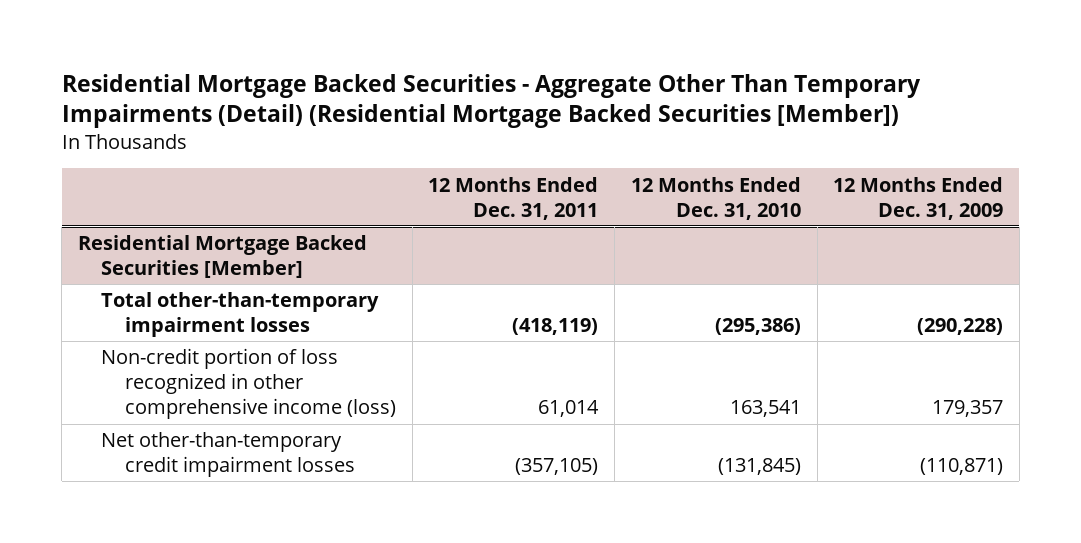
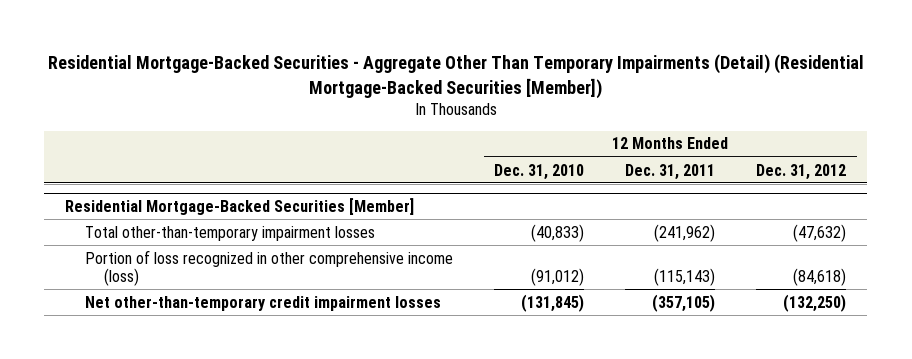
- Residential Mortgage Backed Securities - Aggregate Other Than Temporary Impairments (Detail) (Residential Mortgage Backed Securities [Member])
+ Residential Mortgage-Backed Securities - Aggregate Other Than Temporary Impairments (Detail) (Residential Mortgage-Backed Securities [Member])
- | 12 Months Ended Dec. 31, 2011 | 12 Months Ended Dec. 31, 2010 | 12 Months Ended Dec. 31, 2009
+ | 12 Months Ended Dec. 31, 2010 | 12 Months Ended Dec. 31, 2011 | 12 Months Ended Dec. 31, 2012
- Residential Mortgage Backed Securities [Member]
- Total other-than-temporary impairment losses | (418,119) | (295,386) | (290,228)
- Non-credit portion of loss recognized in other comprehensive income (loss) | 61,014 | 163,541 | 179,357
+ Residential Mortgage-Backed Securities [Member]
+ Total other-than-temporary impairment losses | (40,833) | (241,962) | (47,632)
+ Portion of loss recognized in other comprehensive income (loss) | (91,012) | (115,143) | (84,618)

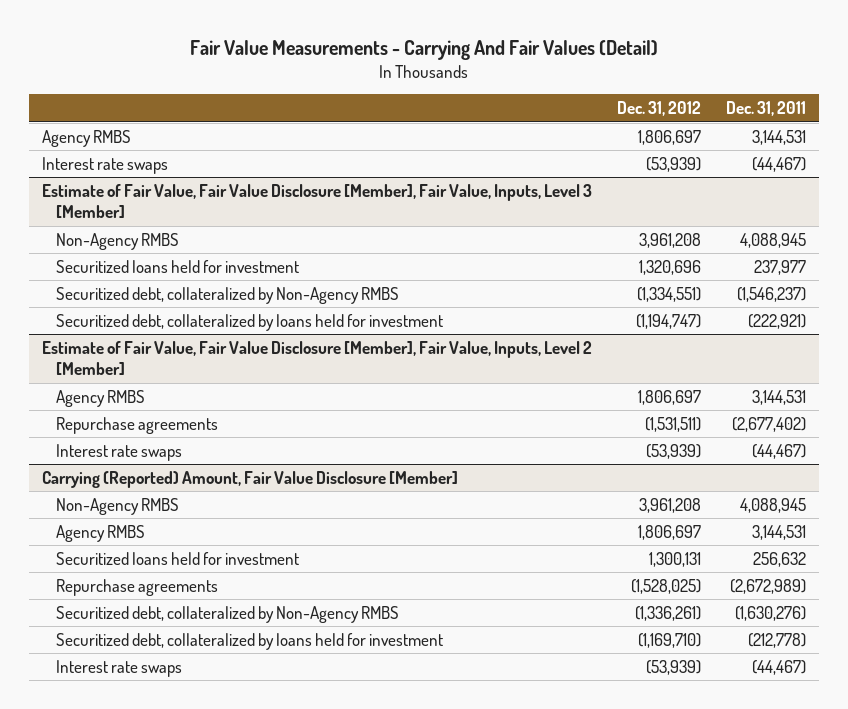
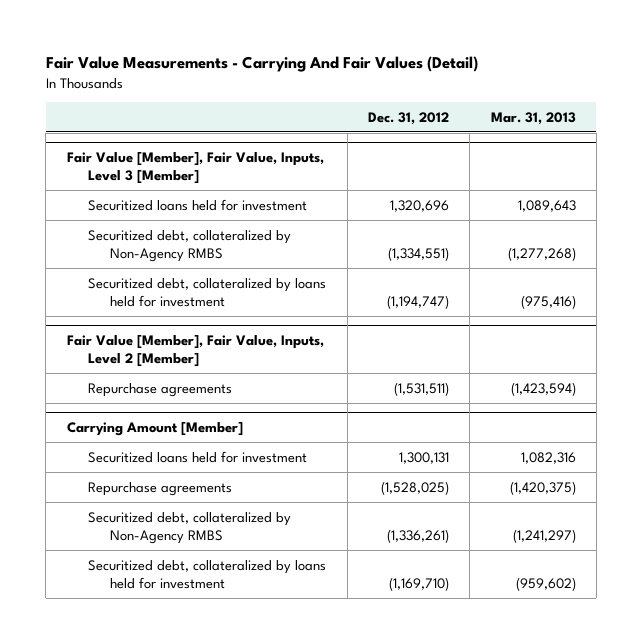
- | Dec. 31, 2012 | Dec. 31, 2011
+ | Dec. 31, 2012 | Mar. 31, 2013
- Agency RMBS | 1,806,697 | 3,144,531
- Interest rate swaps | (53,939) | (44,467)
- Estimate of Fair Value, Fair Value Disclosure [Member], Fair Value, Inputs, Level 3 [Member]
- Non-Agency RMBS | 3,961,208 | 4,088,945
+ Fair Value [Member], Fair Value, Inputs, Level 3 [Member]
- Estimate of Fair Value, Fair Value Disclosure [Member], Fair Value, Inputs, Level 2 [Member]
- Agency RMBS | 1,806,697 | 3,144,531
+ Fair Value [Member], Fair Value, Inputs, Level 2 [Member]
- Interest rate swaps | (53,939) | (44,467)
- Carrying (Reported) Amount, Fair Value Disclosure [Member]
- Non-Agency RMBS | 3,961,208 | 4,088,945
- Agency RMBS | 1,806,697 | 3,144,531
+ Carrying Amount [Member]
- Interest rate swaps | (53,939) | (44,467)

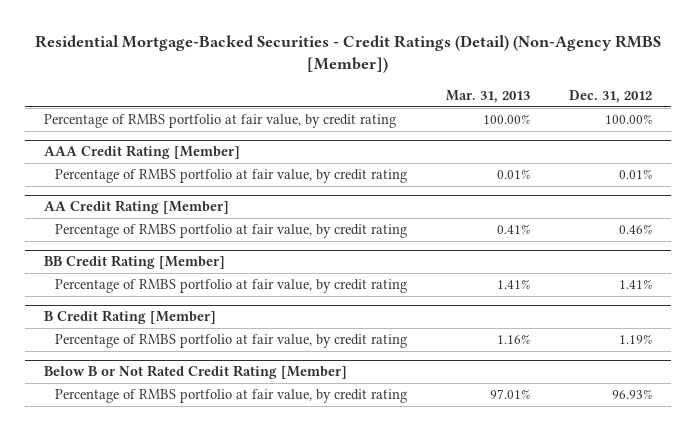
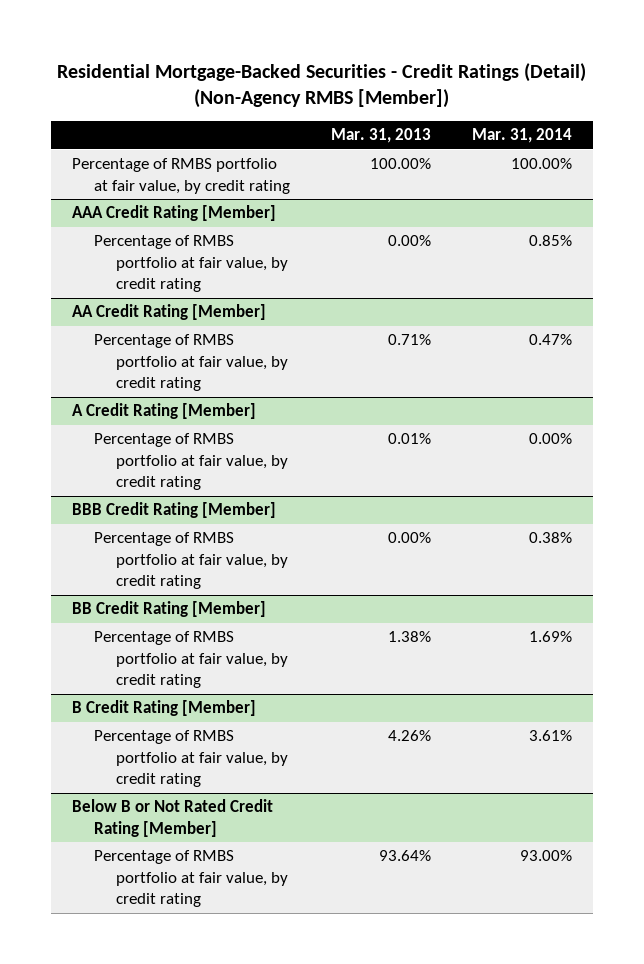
- | Mar. 31, 2013 | Dec. 31, 2012
+ | Mar. 31, 2013 | Mar. 31, 2014
@ AAA Credit Rating [Member]
- Percentage of RMBS portfolio at fair value, by credit rating | 0.01% | 0.01%
+ Percentage of RMBS portfolio at fair value, by credit rating | 0.00% | 0.85%
@ AA Credit Rating [Member]
- Percentage of RMBS portfolio at fair value, by credit rating | 0.41% | 0.46%
+ Percentage of RMBS portfolio at fair value, by credit rating | 0.71% | 0.47%
+ A Credit Rating [Member]
+ Percentage of RMBS portfolio at fair value, by credit rating | 0.01% | 0.00%
+ BBB Credit Rating [Member]
+ Percentage of RMBS portfolio at fair value, by credit rating | 0.00% | 0.38%
@ BB Credit Rating [Member]
- Percentage of RMBS portfolio at fair value, by credit rating | 1.41% | 1.41%
+ Percentage of RMBS portfolio at fair value, by credit rating | 1.38% | 1.69%
@ B Credit Rating [Member]
- Percentage of RMBS portfolio at fair value, by credit rating | 1.16% | 1.19%
+ Percentage of RMBS portfolio at fair value, by credit rating | 4.26% | 3.61%
@ Below B or Not Rated Credit Rating [Member]
- Percentage of RMBS portfolio at fair value, by credit rating | 97.01% | 96.93%
+ Percentage of RMBS portfolio at fair value, by credit rating | 93.64% | 93.00%

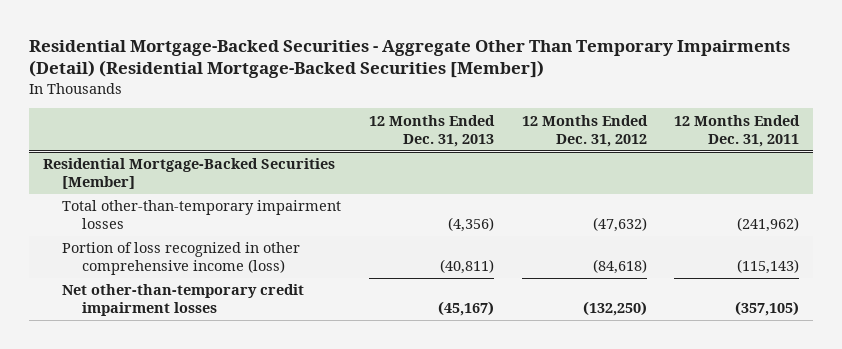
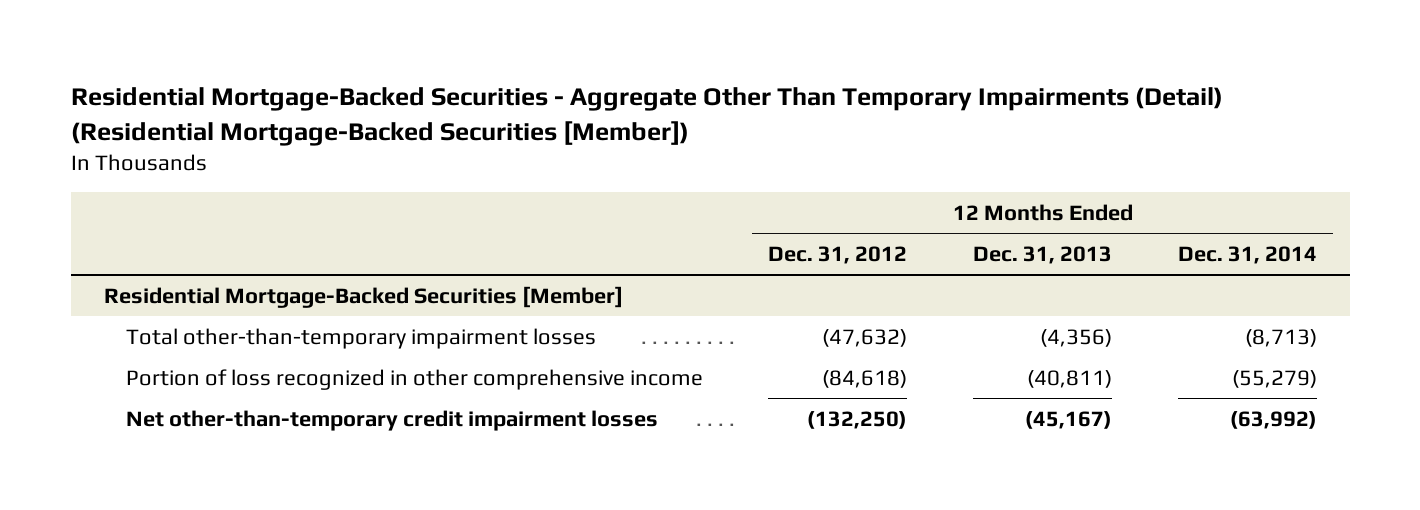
- | 12 Months Ended Dec. 31, 2013 | 12 Months Ended Dec. 31, 2012 | 12 Months Ended Dec. 31, 2011
+ | 12 Months Ended Dec. 31, 2012 | 12 Months Ended Dec. 31, 2013 | 12 Months Ended Dec. 31, 2014
@ Residential Mortgage-Backed Securities [Member]
- Portion of loss recognized in other comprehensive income (loss) | (40,811) | (84,618) | (115,143)
+ Portion of loss recognized in other comprehensive income | (84,618) | (40,811) | (55,279)

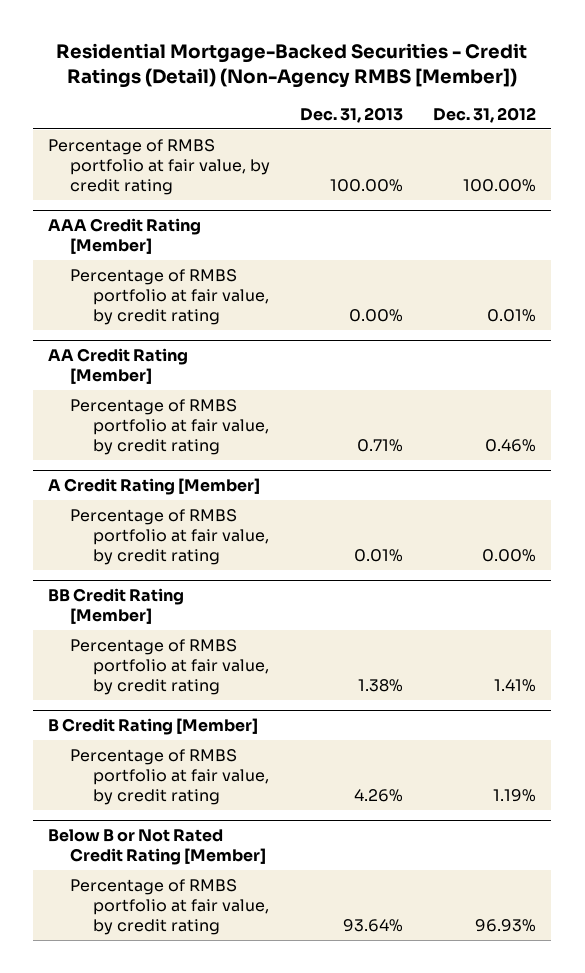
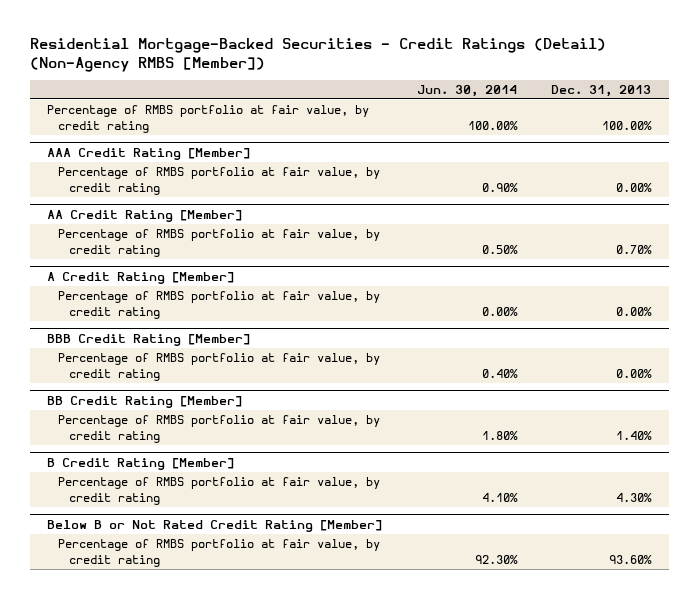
- | Dec. 31, 2013 | Dec. 31, 2012
+ | Jun. 30, 2014 | Dec. 31, 2013
@ AA Credit Rating [Member]
- Percentage of RMBS portfolio at fair value, by credit rating | 0.71% | 0.46%
+ Percentage of RMBS portfolio at fair value, by credit rating | 0.50% | 0.70%
@ A Credit Rating [Member]
- Percentage of RMBS portfolio at fair value, by credit rating | 0.01% | 0.00%
+ Percentage of RMBS portfolio at fair value, by credit rating | 0.00% | 0.00%
+ BBB Credit Rating [Member]
+ Percentage of RMBS portfolio at fair value, by credit rating | 0.40% | 0.00%
@ BB Credit Rating [Member]
- Percentage of RMBS portfolio at fair value, by credit rating | 1.38% | 1.41%
+ Percentage of RMBS portfolio at fair value, by credit rating | 1.80% | 1.40%
@ B Credit Rating [Member]
- Percentage of RMBS portfolio at fair value, by credit rating | 4.26% | 1.19%
+ Percentage of RMBS portfolio at fair value, by credit rating | 4.10% | 4.30%
@ Below B or Not Rated Credit Rating [Member]
- Percentage of RMBS portfolio at fair value, by credit rating | 93.64% | 96.93%
+ Percentage of RMBS portfolio at fair value, by credit rating | 92.30% | 93.60%

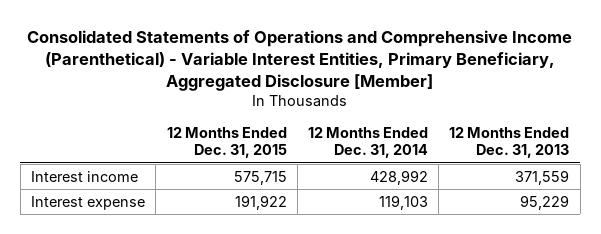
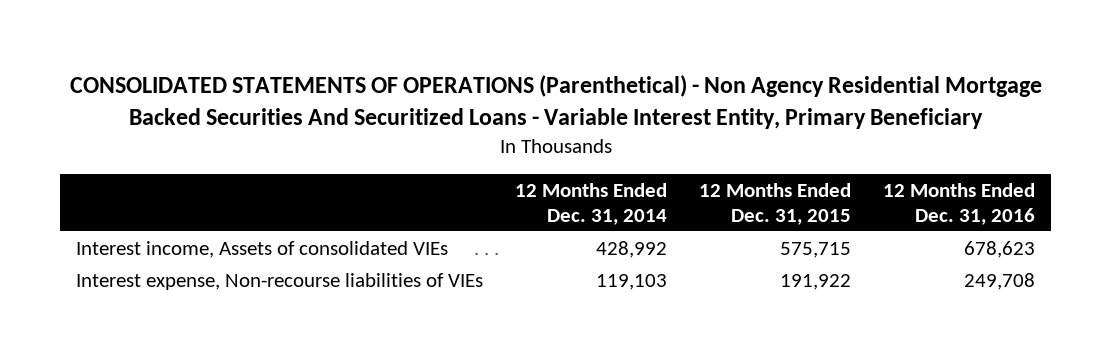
- Consolidated Statements of Operations and Comprehensive Income (Parenthetical) - Variable Interest Entities, Primary Beneficiary, Aggregated Disclosure [Member]
+ CONSOLIDATED STATEMENTS OF OPERATIONS (Parenthetical) - Non Agency Residential Mortgage Backed Securities And Securitized Loans - Variable Interest Entity, Primary Beneficiary
- | 12 Months Ended Dec. 31, 2015 | 12 Months Ended Dec. 31, 2014 | 12 Months Ended Dec. 31, 2013
+ | 12 Months Ended Dec. 31, 2014 | 12 Months Ended Dec. 31, 2015 | 12 Months Ended Dec. 31, 2016
- Interest income | 575,715 | 428,992 | 371,559
- Interest expense | 191,922 | 119,103 | 95,229
+ Interest income, Assets of consolidated VIEs | 428,992 | 575,715 | 678,623
+ Interest expense, Non-recourse liabilities of VIEs | 119,103 | 191,922 | 249,708

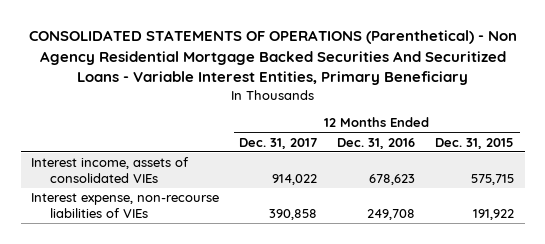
- CONSOLIDATED STATEMENTS OF OPERATIONS (Parenthetical) - Non Agency Residential Mortgage Backed Securities And Securitized Loans - Variable Interest Entity, Primary Beneficiary
+ CONSOLIDATED STATEMENTS OF OPERATIONS (Parenthetical) - Non Agency Residential Mortgage Backed Securities And Securitized Loans - Variable Interest Entities, Primary Beneficiary
- | 12 Months Ended Dec. 31, 2014 | 12 Months Ended Dec. 31, 2015 | 12 Months Ended Dec. 31, 2016
+ | 12 Months Ended Dec. 31, 2017 | 12 Months Ended Dec. 31, 2016 | 12 Months Ended Dec. 31, 2015
- Interest income, Assets of consolidated VIEs | 428,992 | 575,715 | 678,623
- Interest expense, Non-recourse liabilities of VIEs | 119,103 | 191,922 | 249,708
+ Interest income, assets of consolidated VIEs | 914,022 | 678,623 | 575,715
+ Interest expense, non-recourse liabilities of VIEs | 390,858 | 249,708 | 191,922

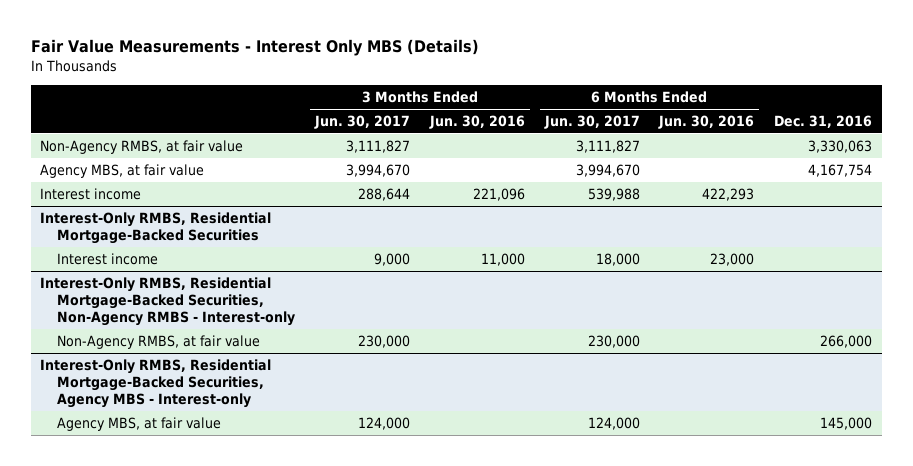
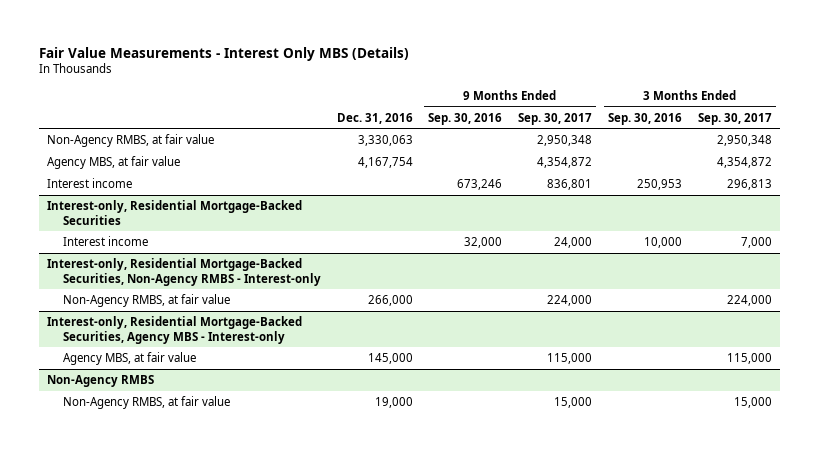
- | 3 Months Ended Jun. 30, 2017 | 3 Months Ended Jun. 30, 2016 | 6 Months Ended Jun. 30, 2017 | 6 Months Ended Jun. 30, 2016 | Dec. 31, 2016
+ | Dec. 31, 2016 | 9 Months Ended Sep. 30, 2016 | 9 Months Ended Sep. 30, 2017 | 3 Months Ended Sep. 30, 2016 | 3 Months Ended Sep. 30, 2017
- Interest-Only RMBS, Residential Mortgage-Backed Securities
+ Interest-only, Residential Mortgage-Backed Securities
- Interest-Only RMBS, Residential Mortgage-Backed Securities, Non-Agency RMBS - Interest-only
+ Interest-only, Residential Mortgage-Backed Securities, Non-Agency RMBS - Interest-only
- Interest-Only RMBS, Residential Mortgage-Backed Securities, Agency MBS - Interest-only
+ Interest-only, Residential Mortgage-Backed Securities, Agency MBS - Interest-only
+ Non-Agency RMBS
+ Non-Agency RMBS, at fair value | 19,000 | | 15,000 | | 15,000

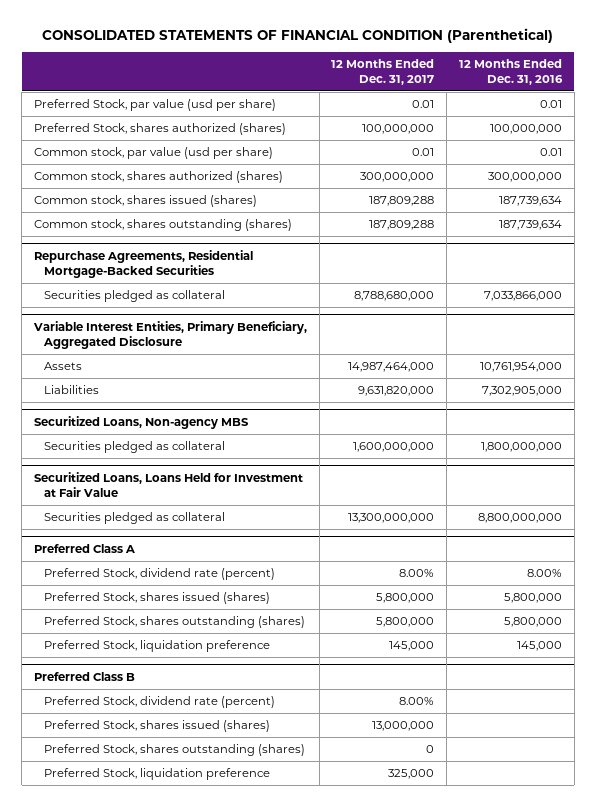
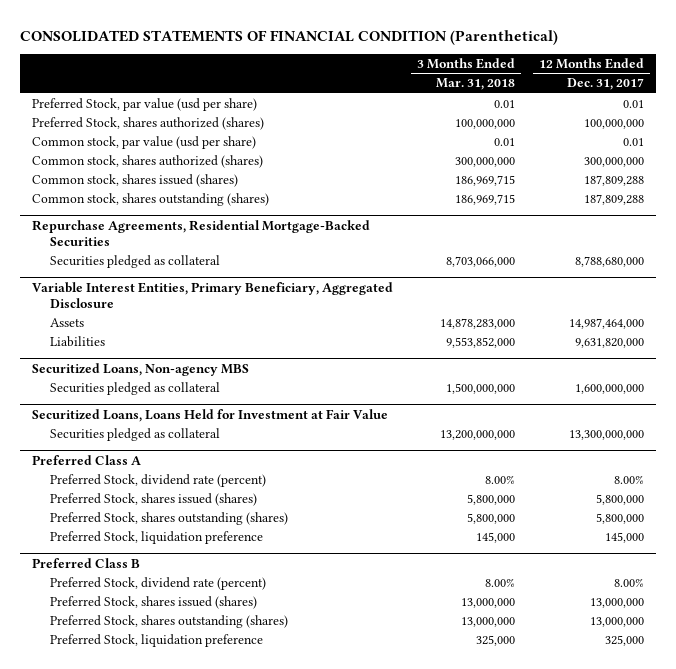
- | 12 Months Ended Dec. 31, 2017 | 12 Months Ended Dec. 31, 2016
+ | 3 Months Ended Mar. 31, 2018 | 12 Months Ended Dec. 31, 2017
@ Preferred Class B
- Preferred Stock, shares outstanding (shares) | 0 |
+ Preferred Stock, shares outstanding (shares) | 13,000,000 | 13,000,000

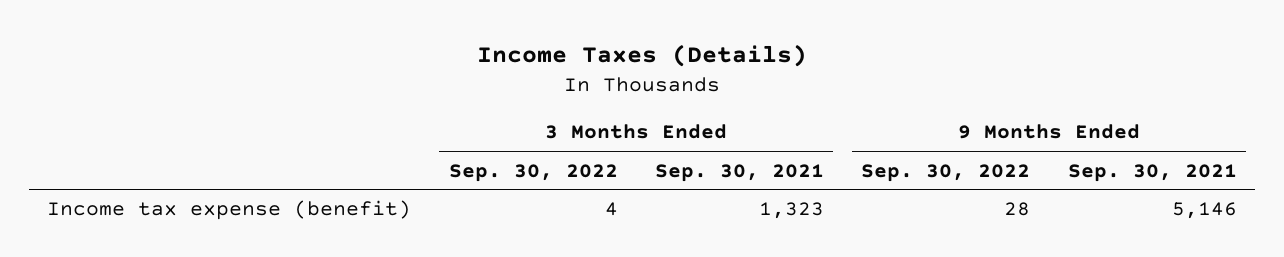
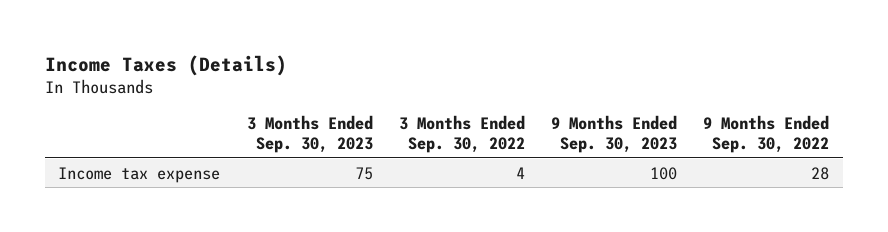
- | 3 Months Ended Sep. 30, 2022 | 3 Months Ended Sep. 30, 2021 | 9 Months Ended Sep. 30, 2022 | 9 Months Ended Sep. 30, 2021
+ | 3 Months Ended Sep. 30, 2023 | 3 Months Ended Sep. 30, 2022 | 9 Months Ended Sep. 30, 2023 | 9 Months Ended Sep. 30, 2022
- Income tax expense (benefit) | 4 | 1,323 | 28 | 5,146
+ Income tax expense | 75 | 4 | 100 | 28

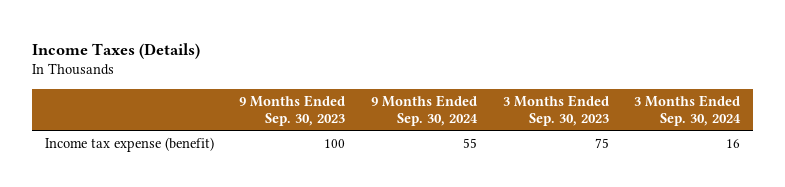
- | 3 Months Ended Sep. 30, 2023 | 3 Months Ended Sep. 30, 2022 | 9 Months Ended Sep. 30, 2023 | 9 Months Ended Sep. 30, 2022
+ | 9 Months Ended Sep. 30, 2023 | 9 Months Ended Sep. 30, 2024 | 3 Months Ended Sep. 30, 2023 | 3 Months Ended Sep. 30, 2024
- Income tax expense | 75 | 4 | 100 | 28
+ Income tax expense (benefit) | 100 | 55 | 75 | 16

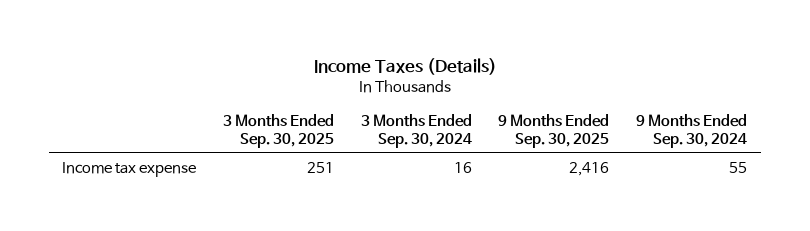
- | 9 Months Ended Sep. 30, 2023 | 9 Months Ended Sep. 30, 2024 | 3 Months Ended Sep. 30, 2023 | 3 Months Ended Sep. 30, 2024
+ | 3 Months Ended Sep. 30, 2025 | 3 Months Ended Sep. 30, 2024 | 9 Months Ended Sep. 30, 2025 | 9 Months Ended Sep. 30, 2024
- Income tax expense (benefit) | 100 | 55 | 75 | 16
+ Income tax expense | 251 | 16 | 2,416 | 55

